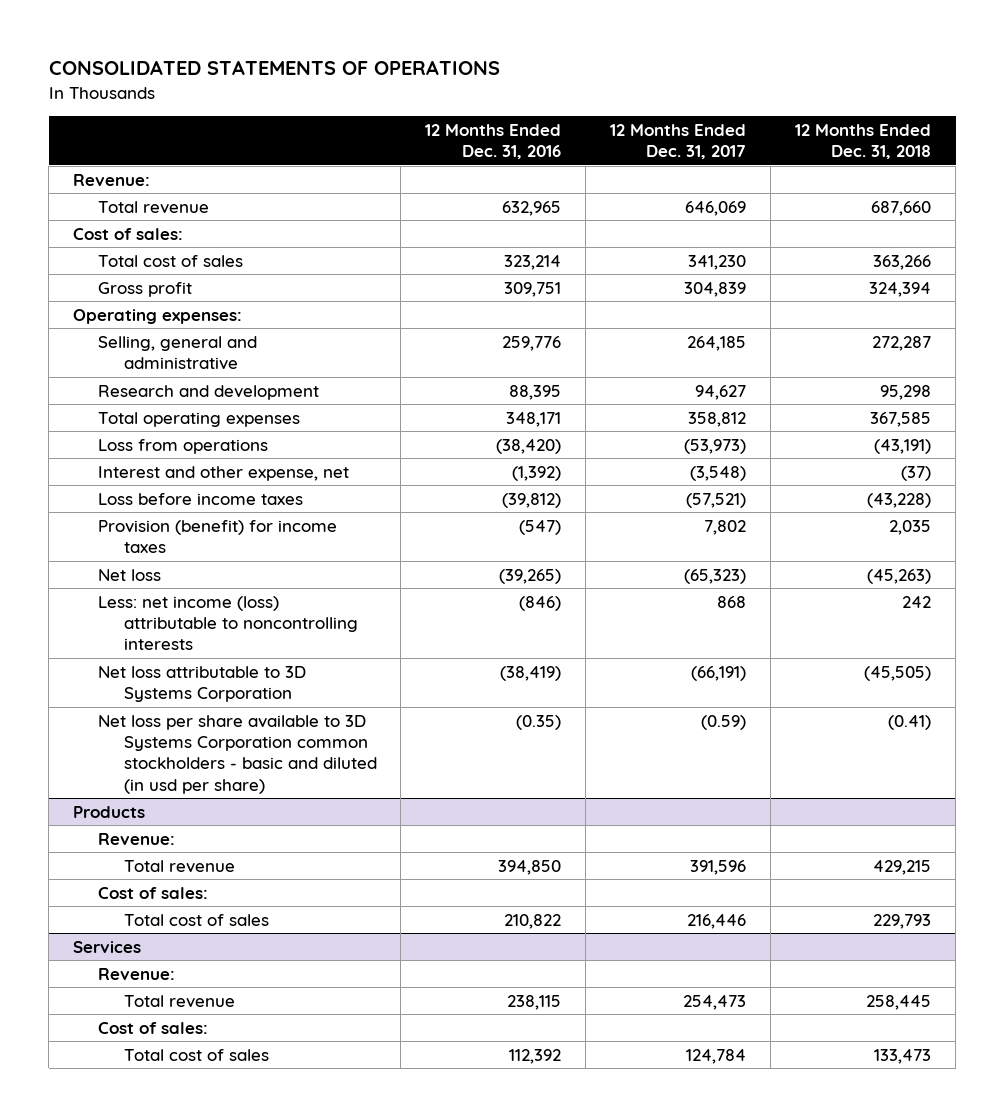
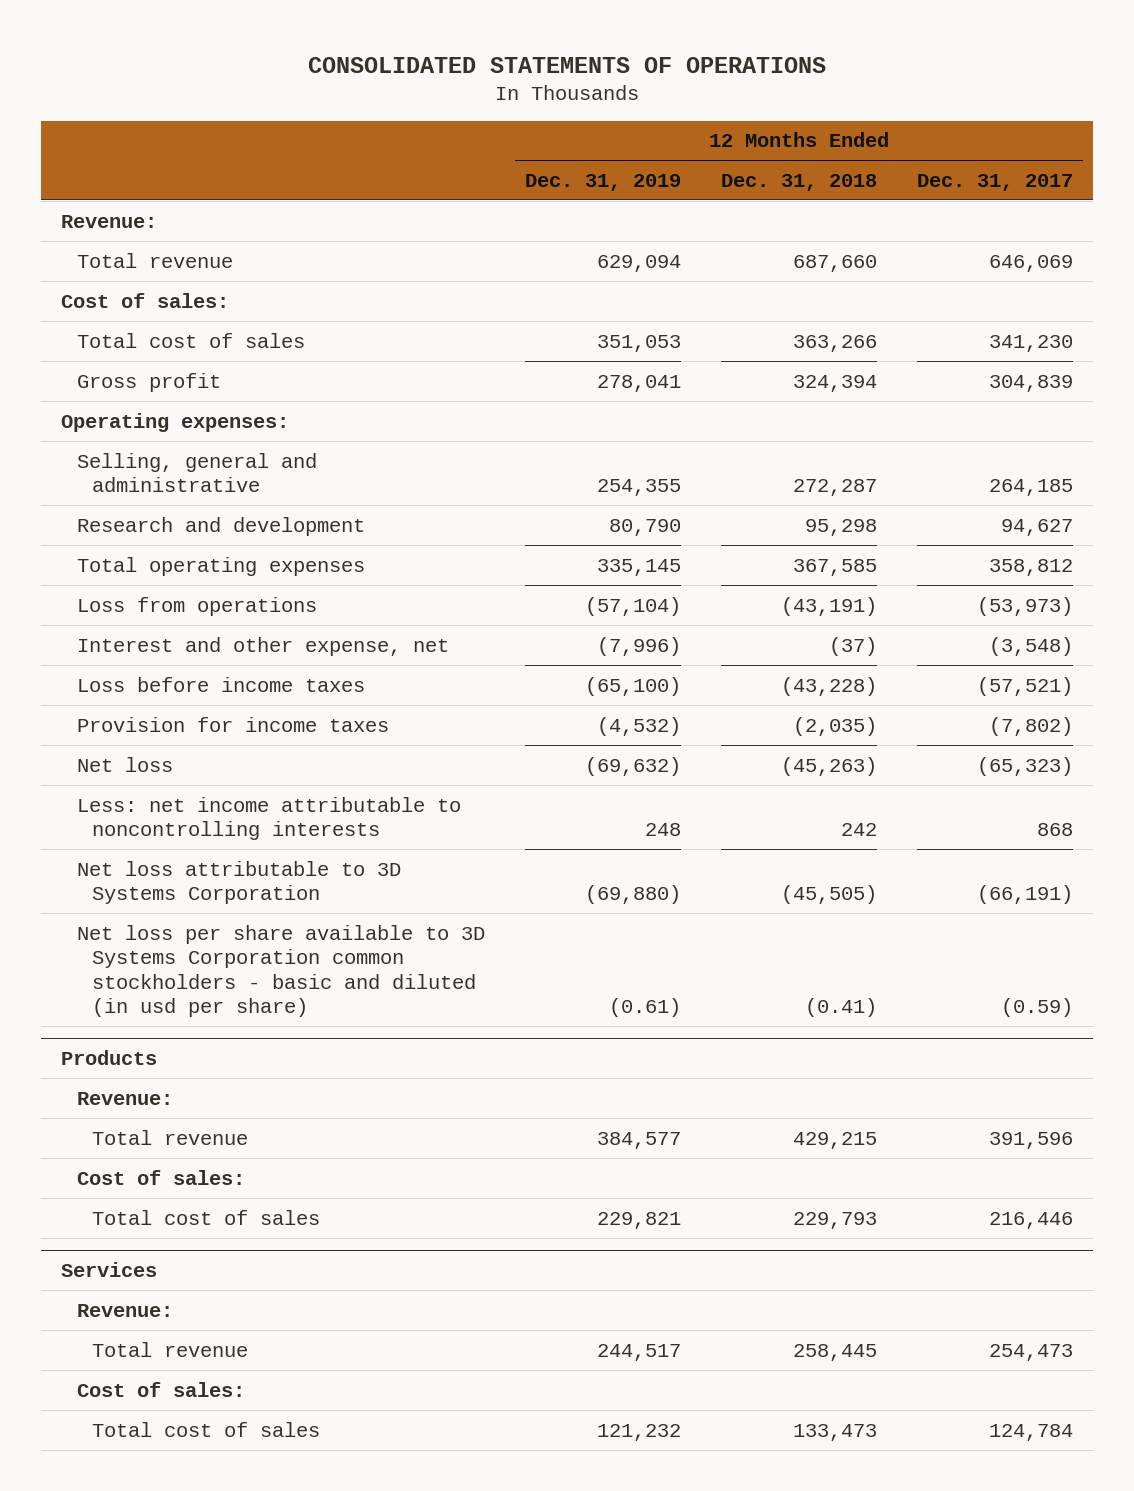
- | 12 Months Ended Dec. 31, 2016 | 12 Months Ended Dec. 31, 2017 | 12 Months Ended Dec. 31, 2018
+ | 12 Months Ended Dec. 31, 2019 | 12 Months Ended Dec. 31, 2018 | 12 Months Ended Dec. 31, 2017
- Provision (benefit) for income taxes | (547) | 7,802 | 2,035
+ Provision for income taxes | (4,532) | (2,035) | (7,802)
- Less: net income (loss) attributable to noncontrolling interests | (846) | 868 | 242
+ Less: net income attributable to noncontrolling interests | 248 | 242 | 868

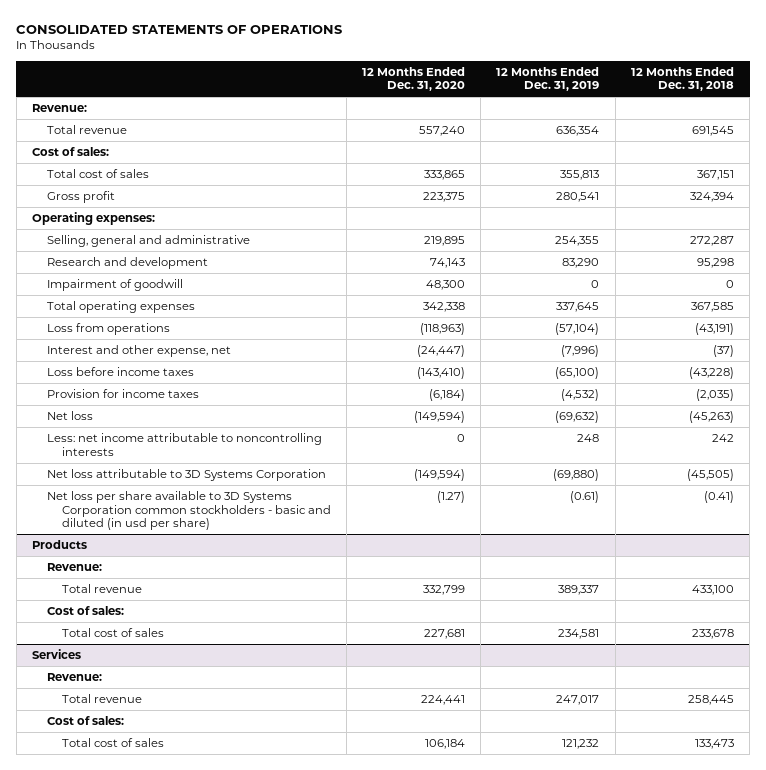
- | 12 Months Ended Dec. 31, 2019 | 12 Months Ended Dec. 31, 2018 | 12 Months Ended Dec. 31, 2017
+ | 12 Months Ended Dec. 31, 2020 | 12 Months Ended Dec. 31, 2019 | 12 Months Ended Dec. 31, 2018
- Total revenue | 629,094 | 687,660 | 646,069
+ Total revenue | 557,240 | 636,354 | 691,545
- Total cost of sales | 351,053 | 363,266 | 341,230
- Gross profit | 278,041 | 324,394 | 304,839
+ Total cost of sales | 333,865 | 355,813 | 367,151
+ Gross profit | 223,375 | 280,541 | 324,394
- Research and development | 80,790 | 95,298 | 94,627
- Total operating expenses | 335,145 | 367,585 | 358,812
+ Research and development | 74,143 | 83,290 | 95,298
+ Impairment of goodwill | 48,300 | 0 | 0
+ Total operating expenses | 342,338 | 337,645 | 367,585
@ Products
- Total revenue | 384,577 | 429,215 | 391,596
+ Total revenue | 332,799 | 389,337 | 433,100
- Total cost of sales | 229,821 | 229,793 | 216,446
+ Total cost of sales | 227,681 | 234,581 | 233,678
@ Services
- Total revenue | 244,517 | 258,445 | 254,473
+ Total revenue | 224,441 | 247,017 | 258,445

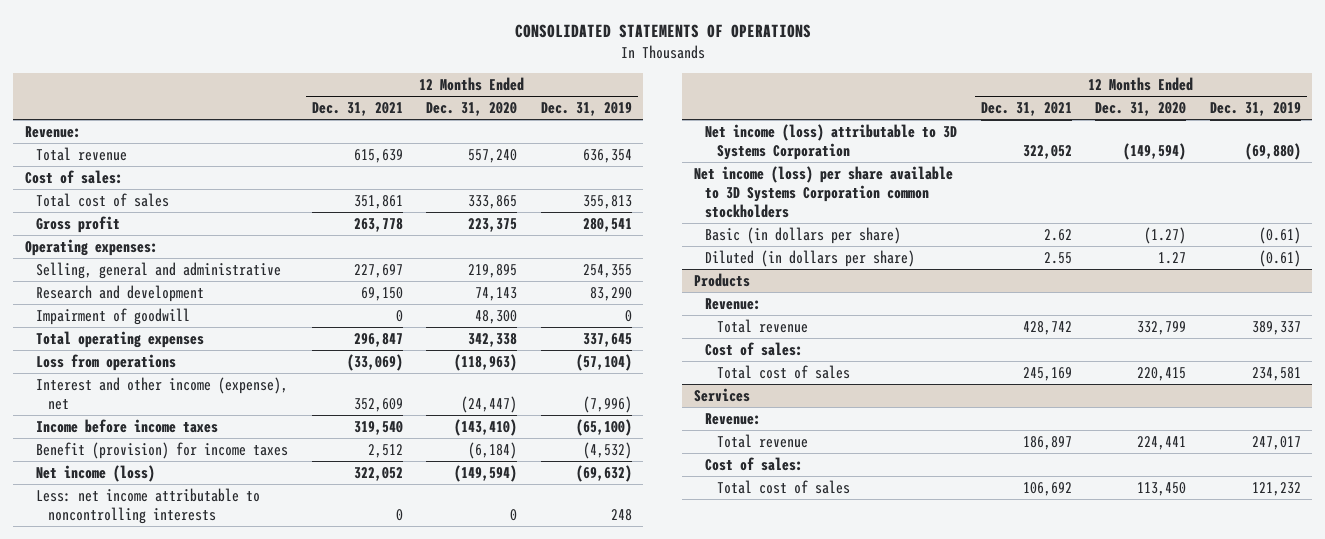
- | 12 Months Ended Dec. 31, 2020 | 12 Months Ended Dec. 31, 2019 | 12 Months Ended Dec. 31, 2018
+ | 12 Months Ended Dec. 31, 2021 | 12 Months Ended Dec. 31, 2020 | 12 Months Ended Dec. 31, 2019
- Interest and other expense, net | (24,447) | (7,996) | (37)
- Loss before income taxes | (143,410) | (65,100) | (43,228)
- Provision for income taxes | (6,184) | (4,532) | (2,035)
- Net loss | (149,594) | (69,632) | (45,263)
+ Interest and other income (expense), net | 352,609 | (24,447) | (7,996)
+ Income before income taxes | 319,540 | (143,410) | (65,100)
+ Benefit (provision) for income taxes | 2,512 | (6,184) | (4,532)
+ Net income (loss) | 322,052 | (149,594) | (69,632)
- Net loss attributable to 3D Systems Corporation | (149,594) | (69,880) | (45,505)
- Net loss per share available to 3D Systems Corporation common stockholders - basic and diluted (in usd per share) | (1.27) | (0.61) | (0.41)
+ Net income (loss) attributable to 3D Systems Corporation | 322,052 | (149,594) | (69,880)
+ Net income (loss) per share available to 3D Systems Corporation common stockholders
+ Basic (in dollars per share) | 2.62 | (1.27) | (0.61)
+ Diluted (in dollars per share) | 2.55 | 1.27 | (0.61)
@ Products
- Total cost of sales | 227,681 | 234,581 | 233,678
+ Total cost of sales | 245,169 | 220,415 | 234,581
@ Services
- Total cost of sales | 106,184 | 121,232 | 133,473
+ Total cost of sales | 106,692 | 113,450 | 121,232

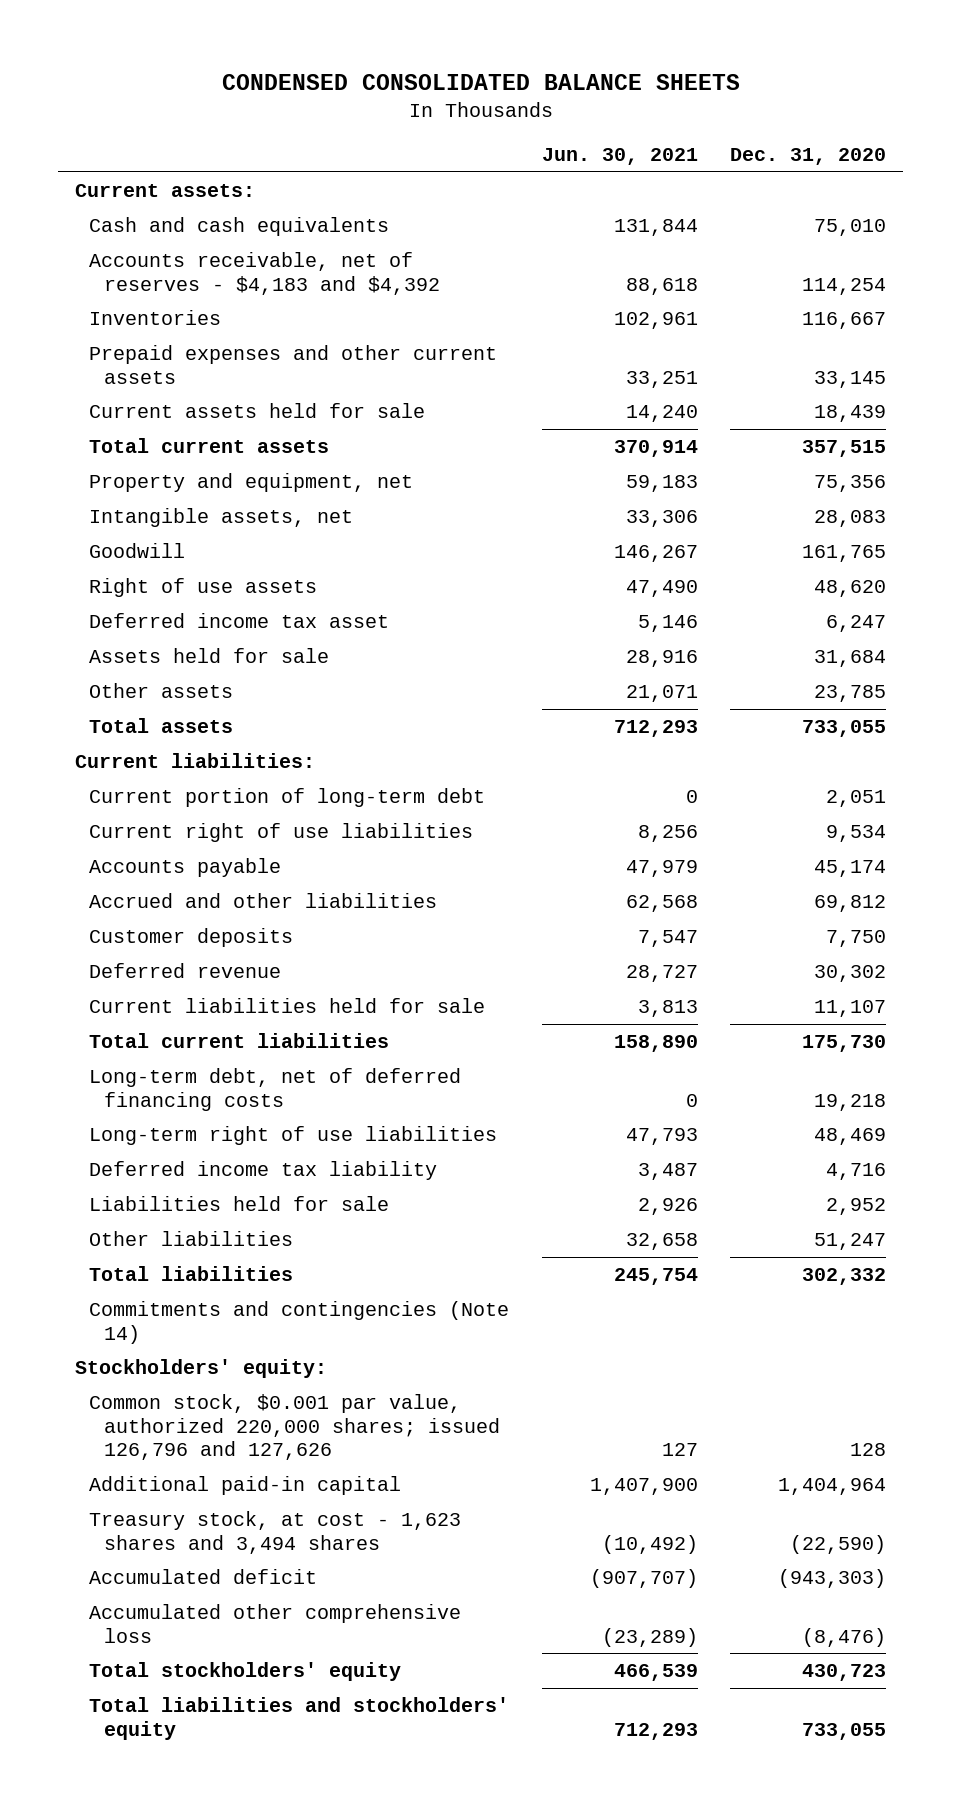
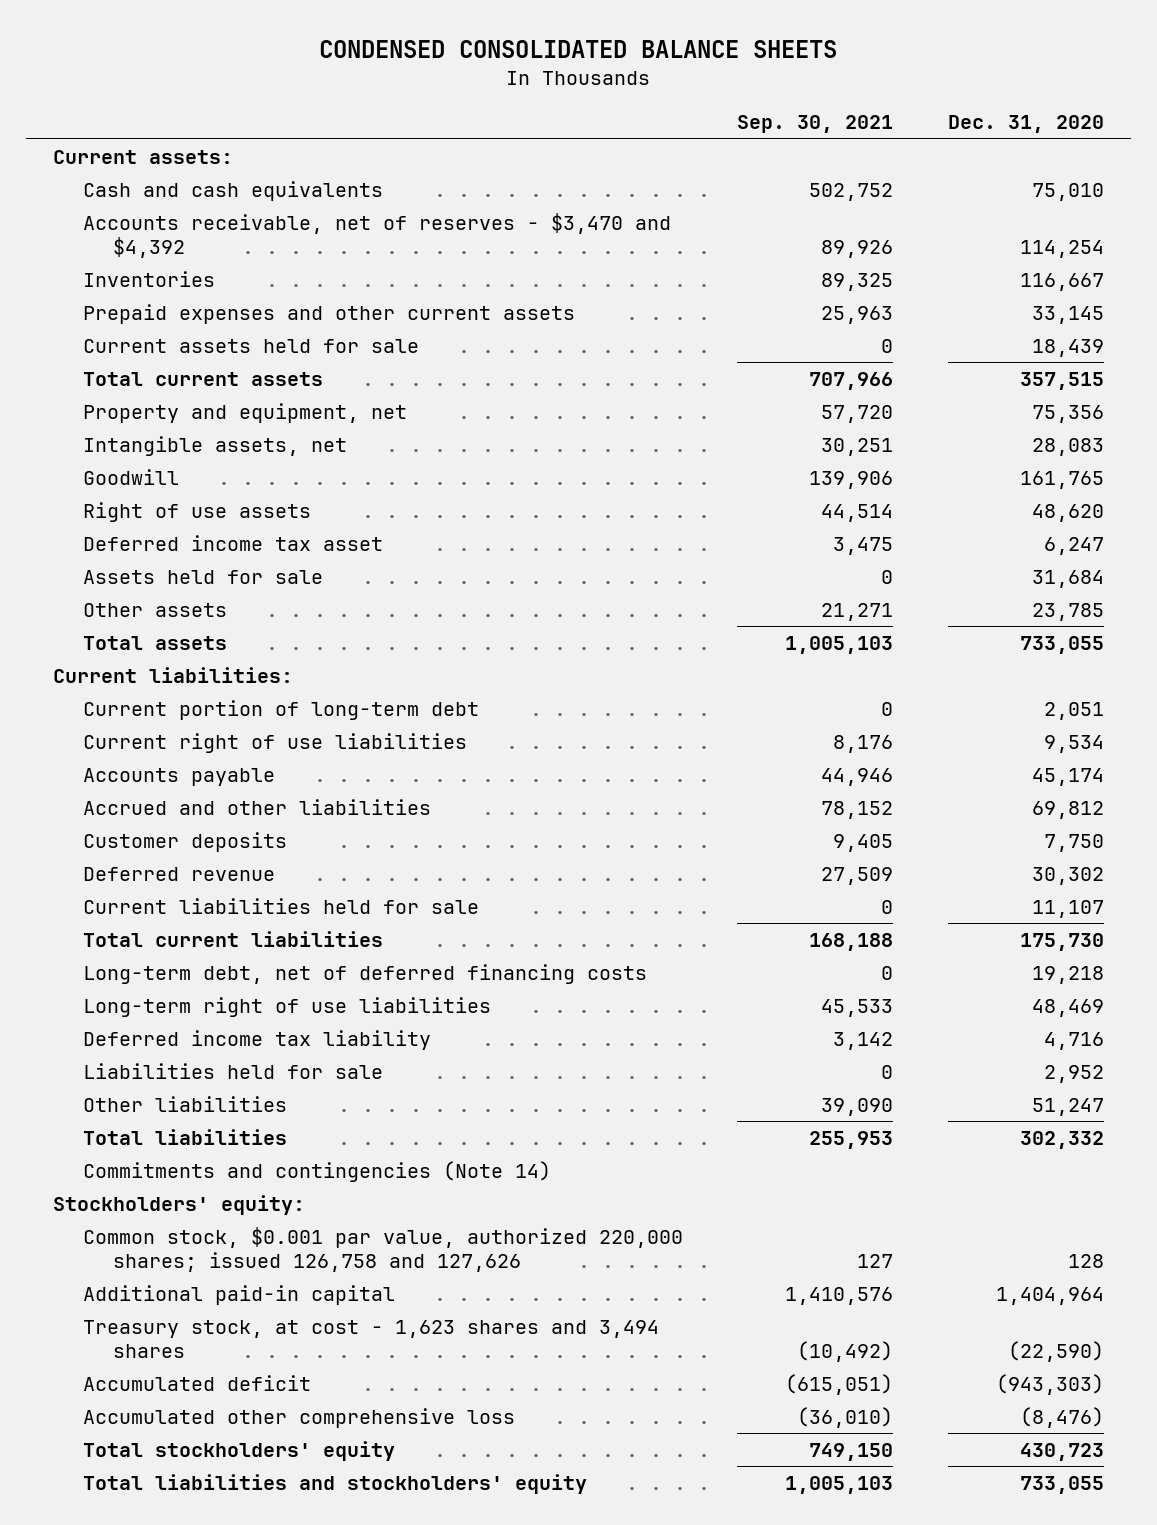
- | Jun. 30, 2021 | Dec. 31, 2020
+ | Sep. 30, 2021 | Dec. 31, 2020
- Accounts receivable, net of reserves - $4,183 and $4,392 | 88,618 | 114,254
+ Accounts receivable, net of reserves - $3,470 and $4,392 | 89,926 | 114,254
- Common stock, $0.001 par value, authorized 220,000 shares; issued 126,796 and 127,626 | 127 | 128
+ Common stock, $0.001 par value, authorized 220,000 shares; issued 126,758 and 127,626 | 127 | 128

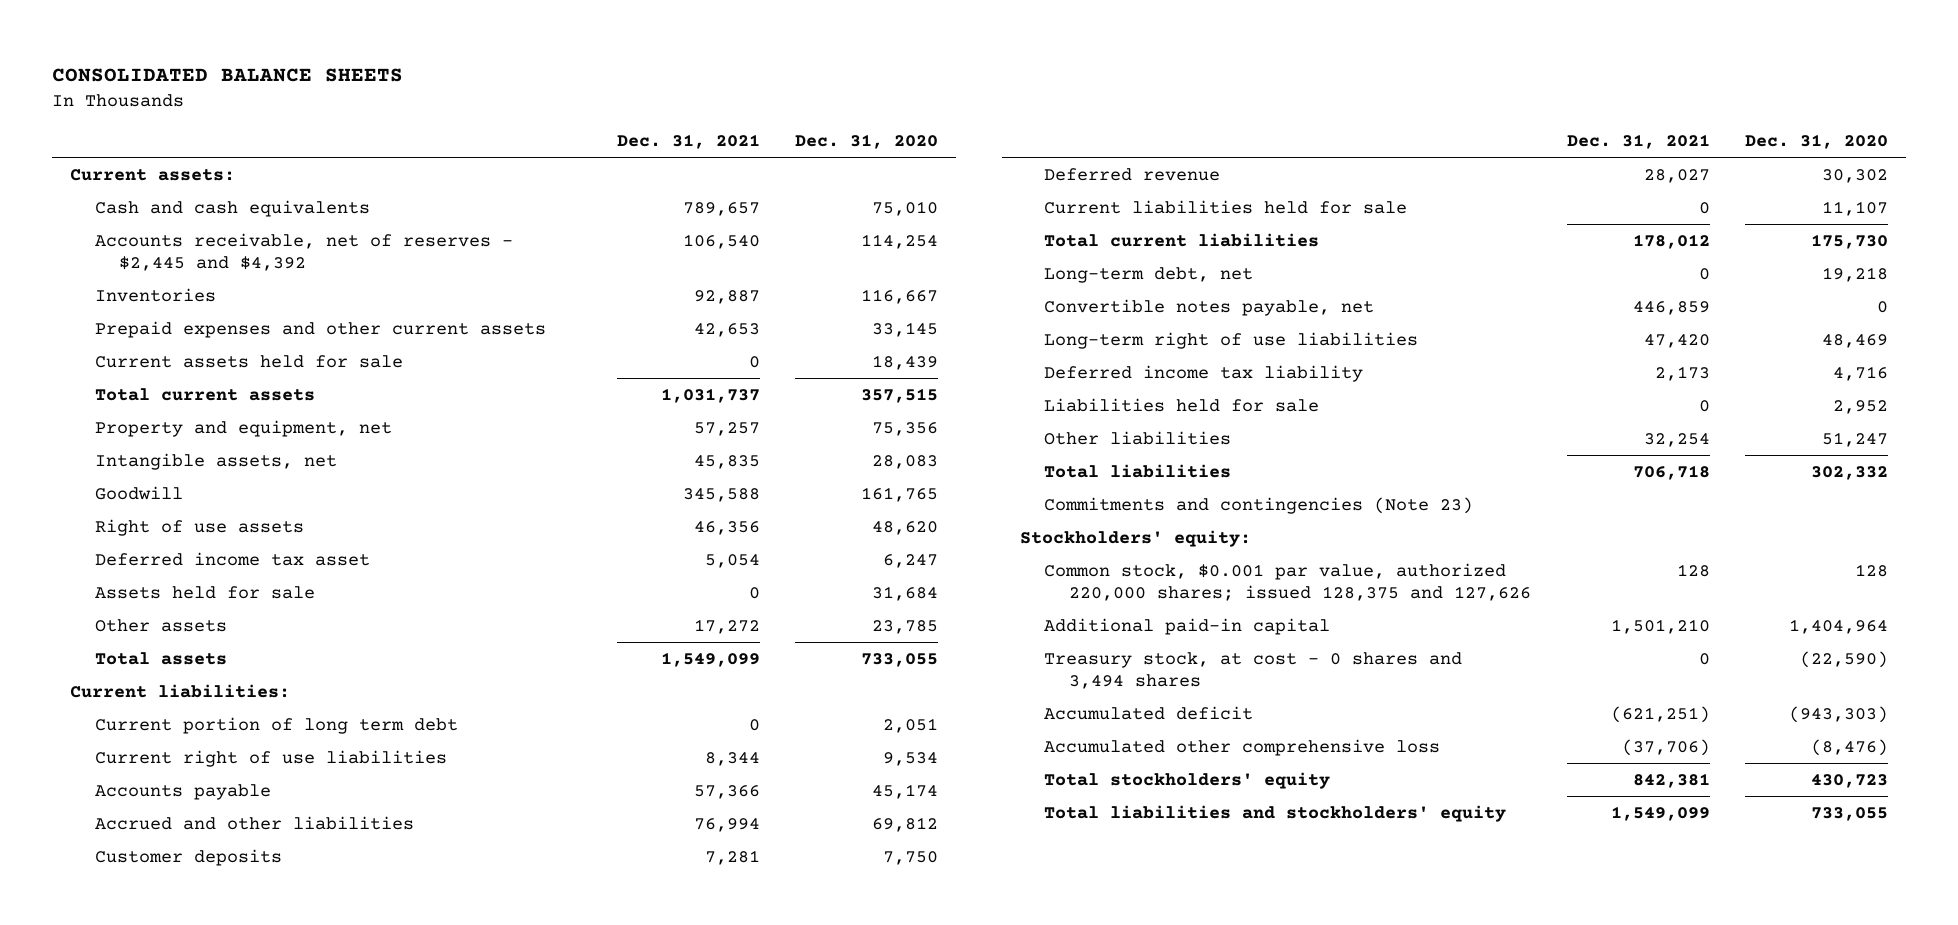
- CONDENSED CONSOLIDATED BALANCE SHEETS
+ CONSOLIDATED BALANCE SHEETS
- | Sep. 30, 2021 | Dec. 31, 2020
+ | Dec. 31, 2021 | Dec. 31, 2020
- Accounts receivable, net of reserves - $3,470 and $4,392 | 89,926 | 114,254
+ Accounts receivable, net of reserves - $2,445 and $4,392 | 106,540 | 114,254
- Current portion of long-term debt | 0 | 2,051
+ Current portion of long term debt | 0 | 2,051
- Long-term debt, net of deferred financing costs | 0 | 19,218
+ Long-term debt, net | 0 | 19,218
+ Convertible notes payable, net | 446,859 | 0
- Commitments and contingencies (Note 14)
+ Commitments and contingencies (Note 23)
- Common stock, $0.001 par value, authorized 220,000 shares; issued 126,758 and 127,626 | 127 | 128
+ Common stock, $0.001 par value, authorized 220,000 shares; issued 128,375 and 127,626 | 128 | 128
- Treasury stock, at cost - 1,623 shares and 3,494 shares | (10,492) | (22,590)
+ Treasury stock, at cost - 0 shares and 3,494 shares | 0 | (22,590)

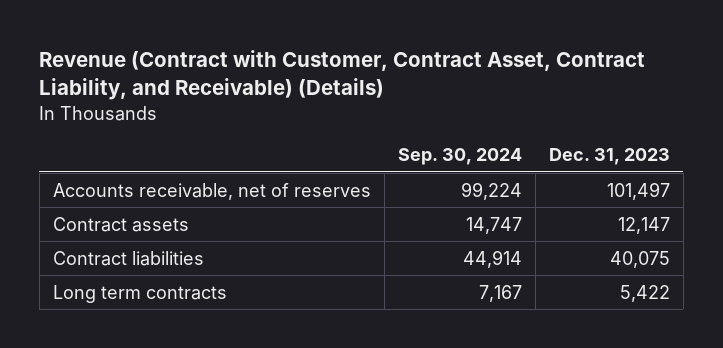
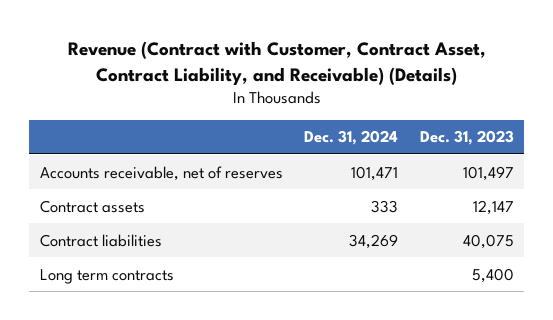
- | Sep. 30, 2024 | Dec. 31, 2023
+ | Dec. 31, 2024 | Dec. 31, 2023
- Long term contracts | 7,167 | 5,422
+ Long term contracts | | 5,400

